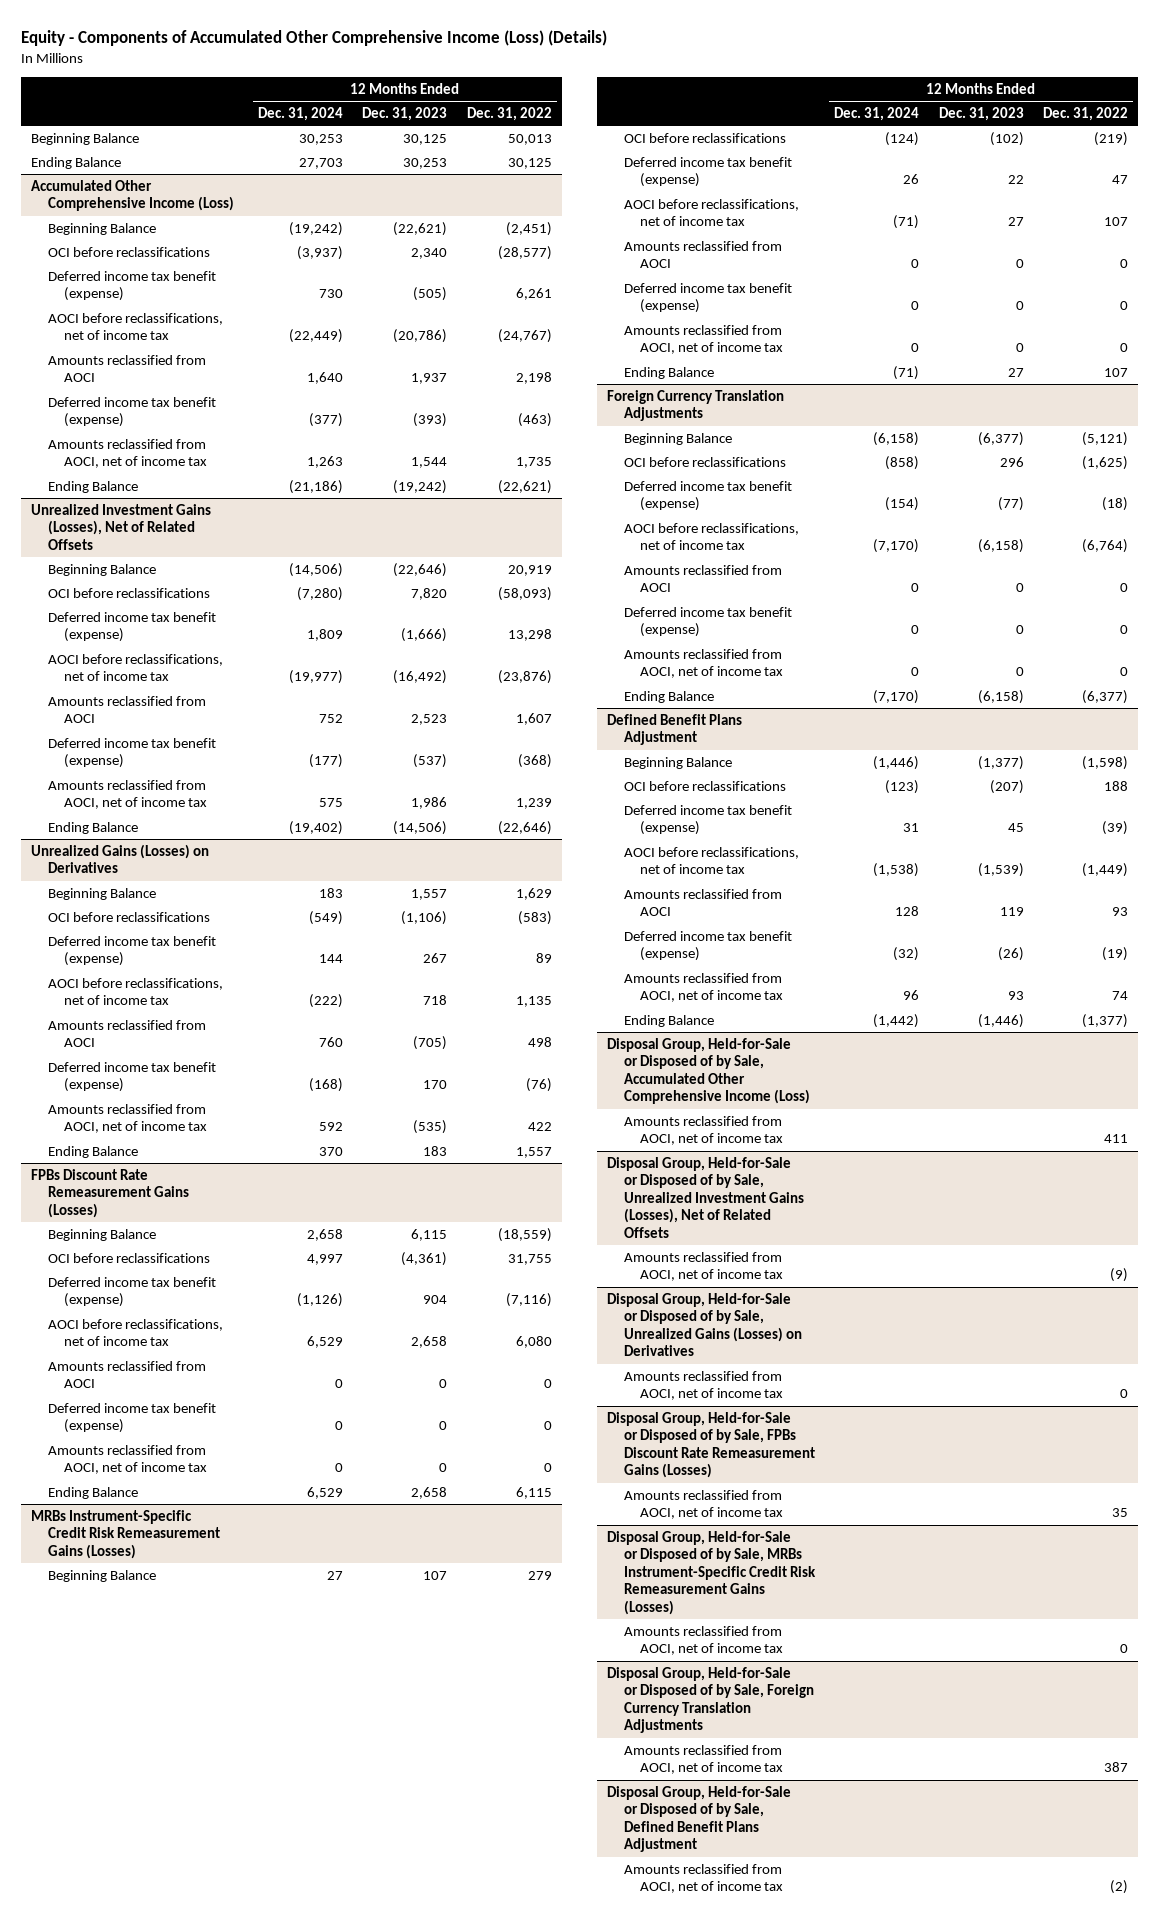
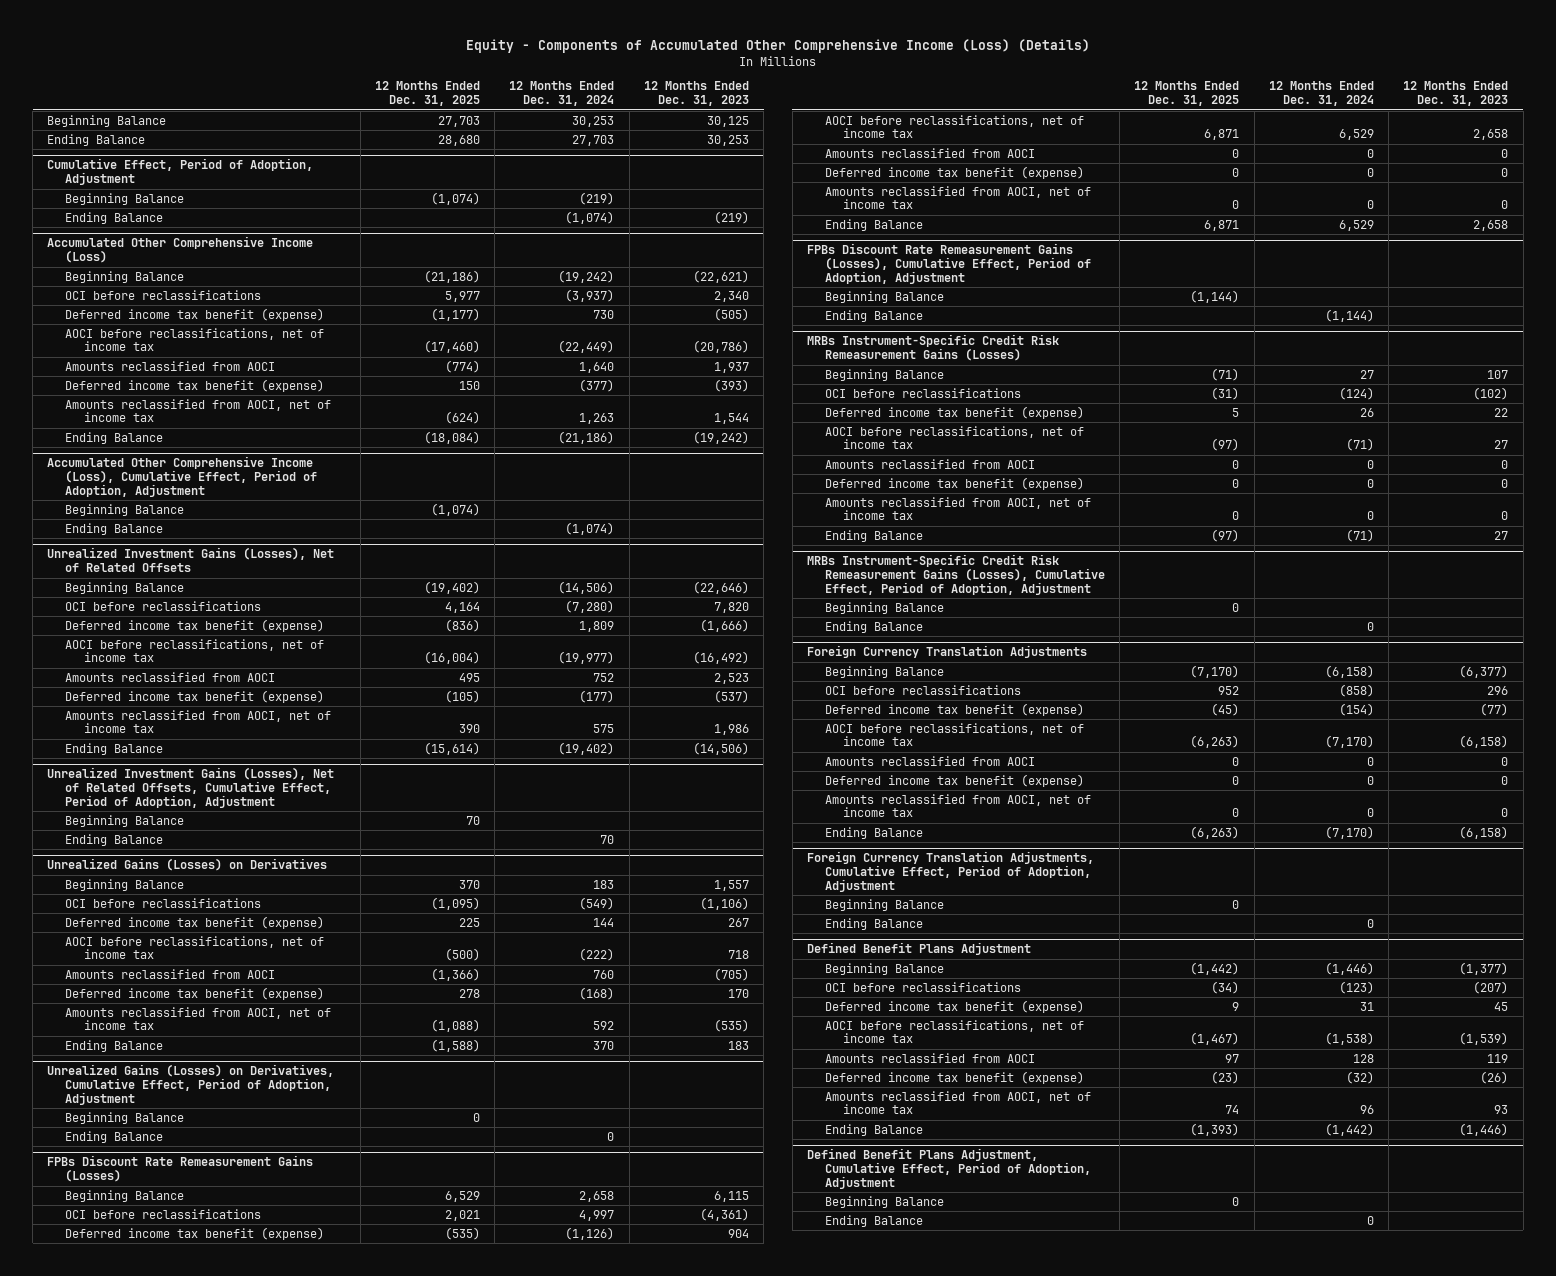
- | 12 Months Ended Dec. 31, 2024 | 12 Months Ended Dec. 31, 2023 | 12 Months Ended Dec. 31, 2022
+ | 12 Months Ended Dec. 31, 2025 | 12 Months Ended Dec. 31, 2024 | 12 Months Ended Dec. 31, 2023
+ Cumulative Effect, Period of Adoption, Adjustment
+ Beginning Balance | (1,074) | (219) |
+ Ending Balance | | (1,074) | (219)
+ Accumulated Other Comprehensive Income (Loss), Cumulative Effect, Period of Adoption, Adjustment
+ Beginning Balance | (1,074) | |
+ Ending Balance | | (1,074) |
+ Unrealized Investment Gains (Losses), Net of Related Offsets, Cumulative Effect, Period of Adoption, Adjustment
+ Beginning Balance | 70 | |
+ Ending Balance | | 70 |
+ Unrealized Gains (Losses) on Derivatives, Cumulative Effect, Period of Adoption, Adjustment
+ Beginning Balance | 0 | |
+ Ending Balance | | 0 |
+ FPBs Discount Rate Remeasurement Gains (Losses), Cumulative Effect, Period of Adoption, Adjustment
+ Beginning Balance | (1,144) | |
+ Ending Balance | | (1,144) |
+ MRBs Instrument-Specific Credit Risk Remeasurement Gains (Losses), Cumulative Effect, Period of Adoption, Adjustment
+ Beginning Balance | 0 | |
+ Ending Balance | | 0 |
+ Foreign Currency Translation Adjustments, Cumulative Effect, Period of Adoption, Adjustment
+ Beginning Balance | 0 | |
+ Ending Balance | | 0 |
- Disposal Group, Held-for-Sale or Disposed of by Sale, Accumulated Other Comprehensive Income (Loss)
- Amounts reclassified from AOCI, net of income tax | | | 411
- Disposal Group, Held-for-Sale or Disposed of by Sale, Unrealized Investment Gains (Losses), Net of Related Offsets
- Amounts reclassified from AOCI, net of income tax | | | (9)
- Disposal Group, Held-for-Sale or Disposed of by Sale, Unrealized Gains (Losses) on Derivatives
- Amounts reclassified from AOCI, net of income tax | | | 0
- Disposal Group, Held-for-Sale or Disposed of by Sale, FPBs Discount Rate Remeasurement Gains (Losses)
- Amounts reclassified from AOCI, net of income tax | | | 35
- Disposal Group, Held-for-Sale or Disposed of by Sale, MRBs Instrument-Specific Credit Risk Remeasurement Gains (Losses)
- Amounts reclassified from AOCI, net of income tax | | | 0
- Disposal Group, Held-for-Sale or Disposed of by Sale, Foreign Currency Translation Adjustments
- Amounts reclassified from AOCI, net of income tax | | | 387
- Disposal Group, Held-for-Sale or Disposed of by Sale, Defined Benefit Plans Adjustment
- Amounts reclassified from AOCI, net of income tax | | | (2)
+ Defined Benefit Plans Adjustment, Cumulative Effect, Period of Adoption, Adjustment
+ Beginning Balance | 0 | |
+ Ending Balance | | 0 |

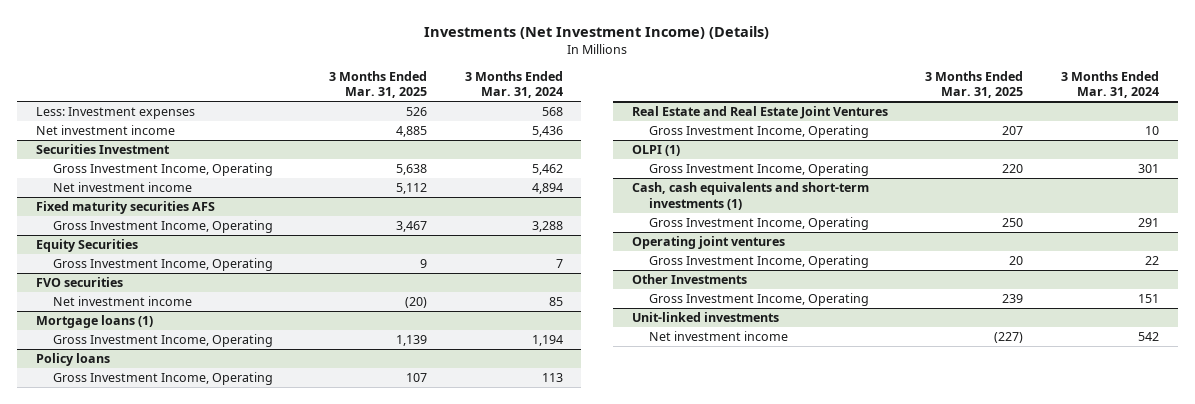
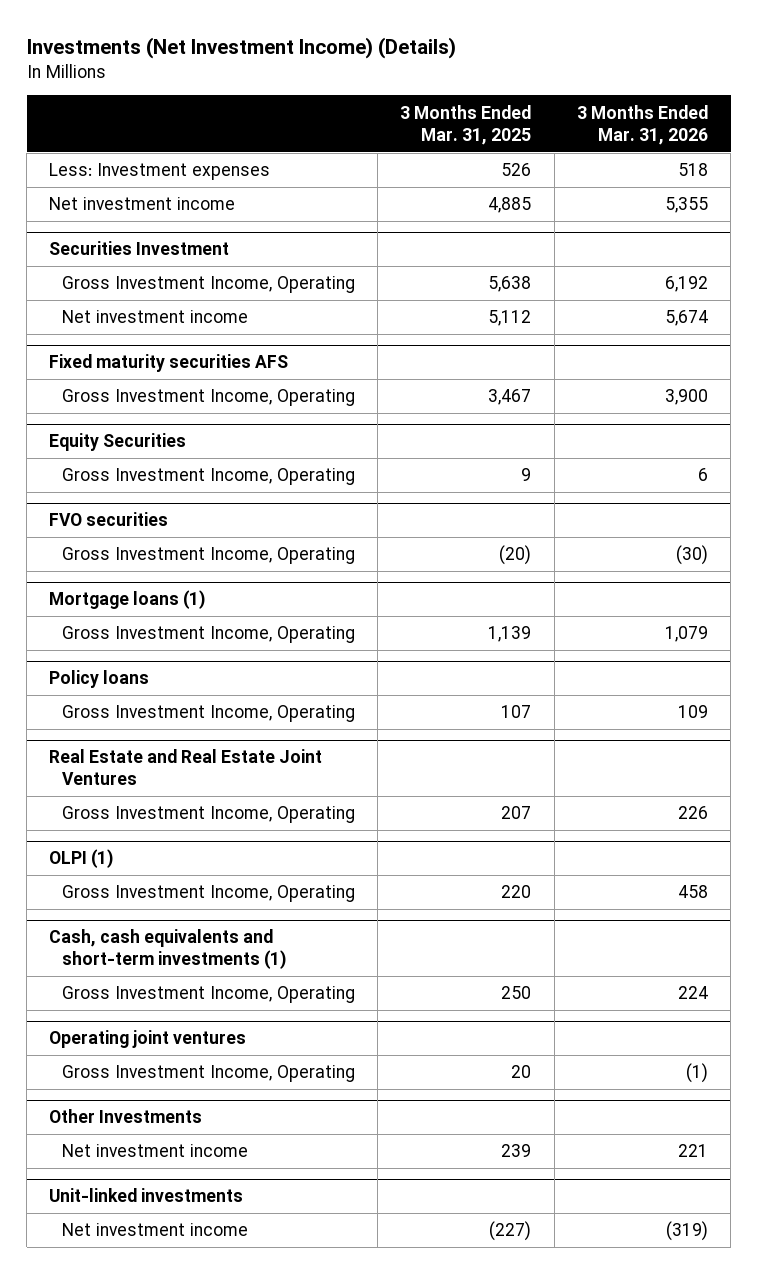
- | 3 Months Ended Mar. 31, 2025 | 3 Months Ended Mar. 31, 2024
+ | 3 Months Ended Mar. 31, 2025 | 3 Months Ended Mar. 31, 2026
@ FVO securities
- Net investment income | (20) | 85
+ Gross Investment Income, Operating | (20) | (30)
@ Other Investments
- Gross Investment Income, Operating | 239 | 151
+ Net investment income | 239 | 221

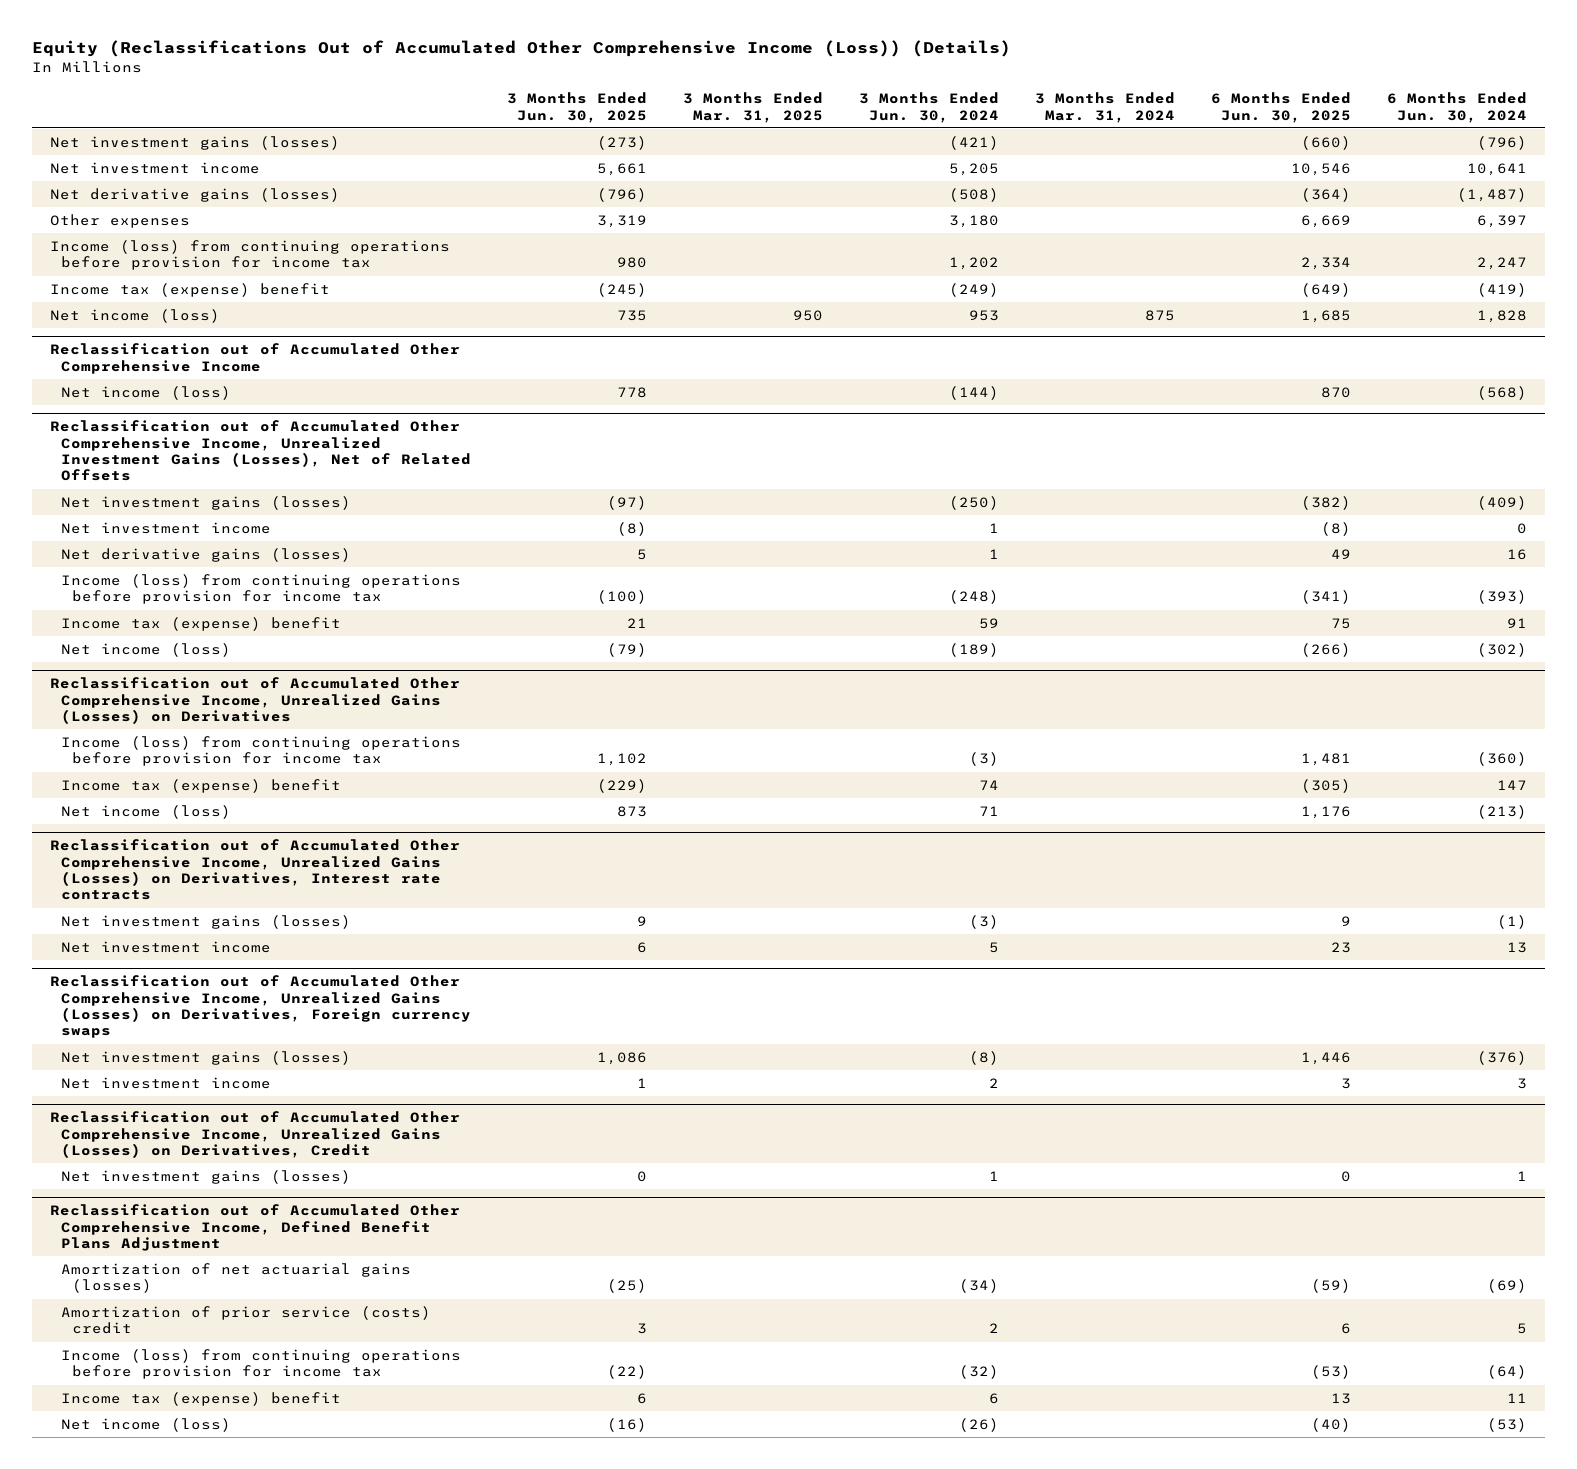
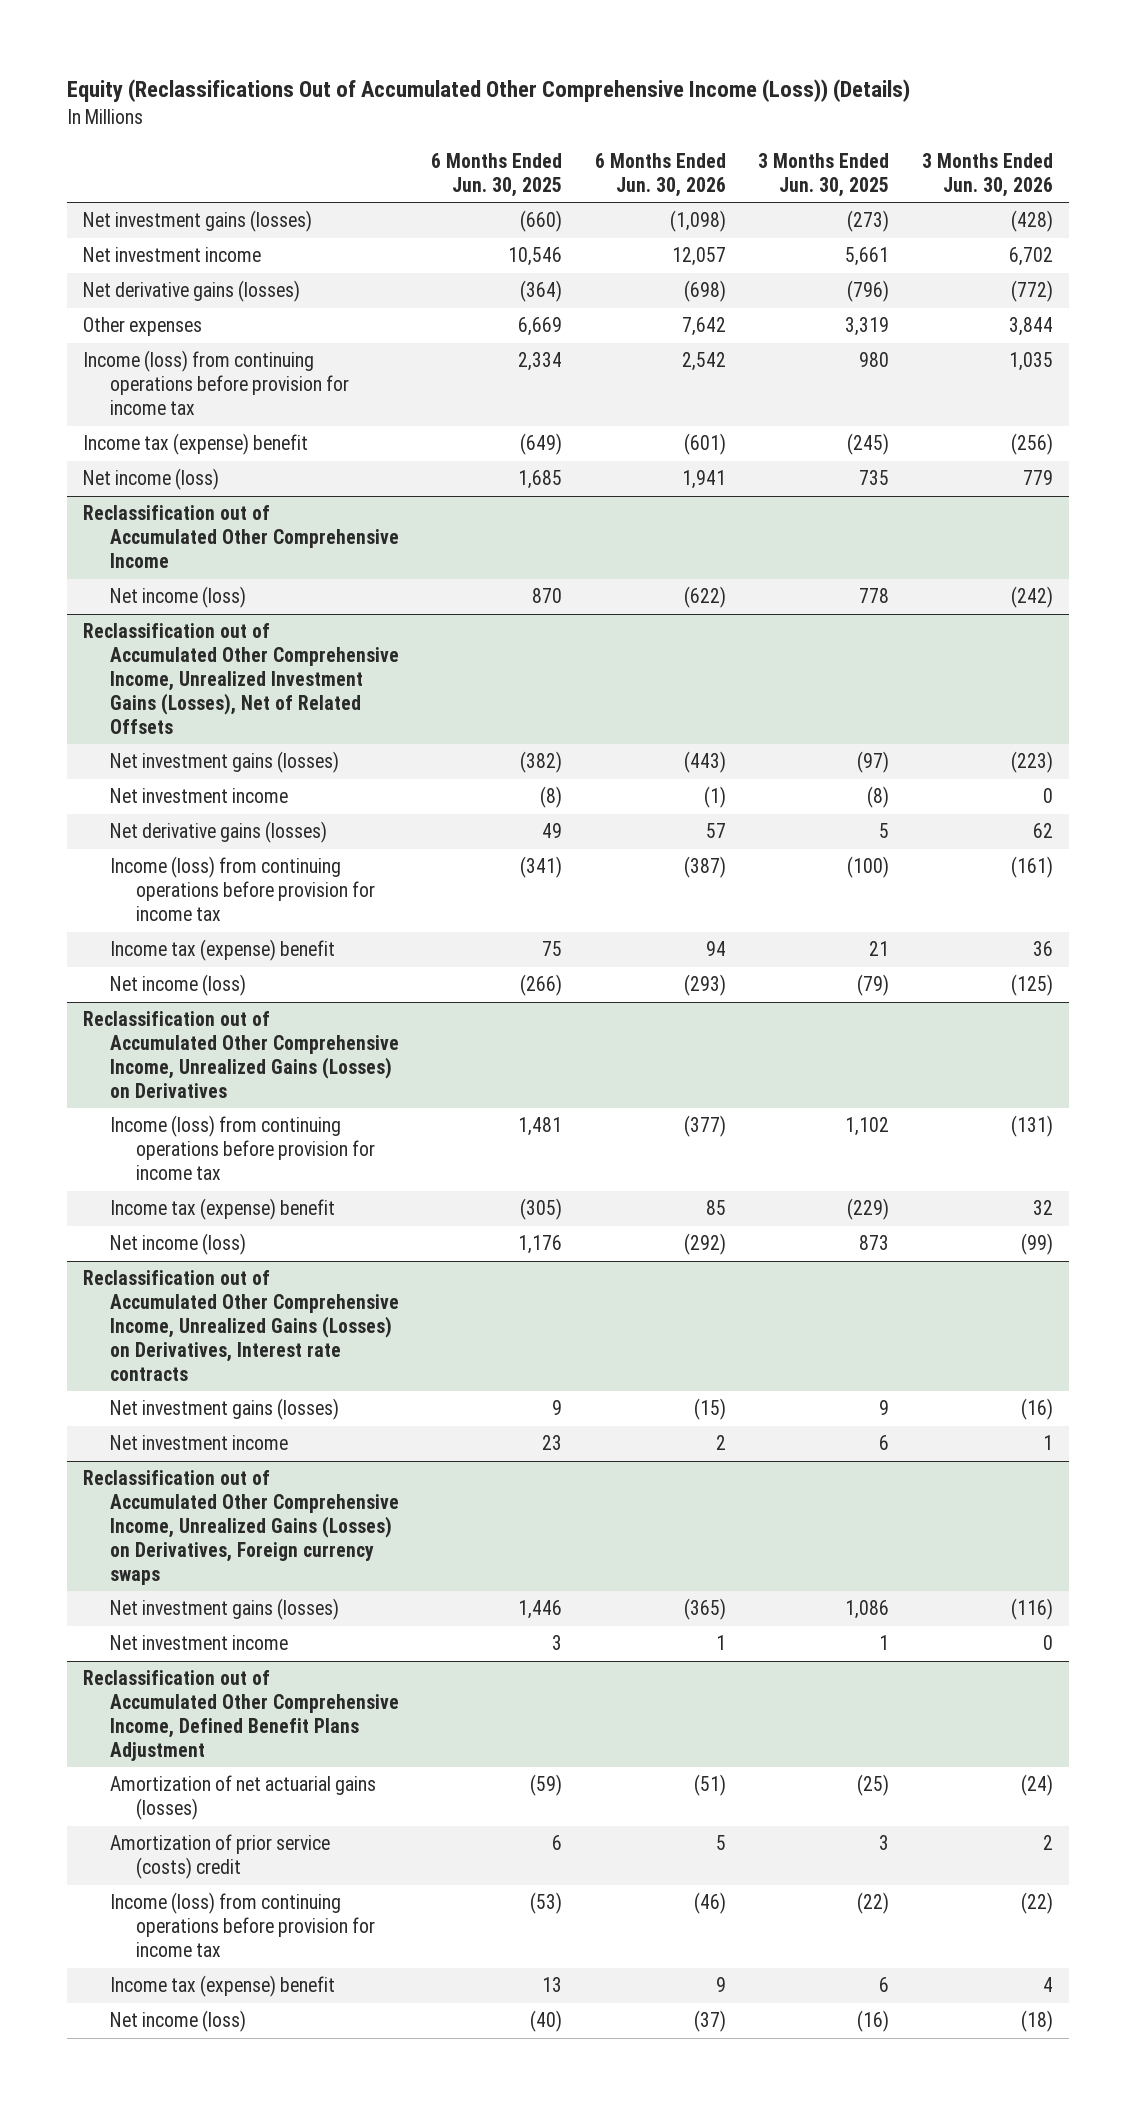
- | 3 Months Ended Jun. 30, 2025 | 3 Months Ended Mar. 31, 2025 | 3 Months Ended Jun. 30, 2024 | 3 Months Ended Mar. 31, 2024 | 6 Months Ended Jun. 30, 2025 | 6 Months Ended Jun. 30, 2024
+ | 6 Months Ended Jun. 30, 2025 | 6 Months Ended Jun. 30, 2026 | 3 Months Ended Jun. 30, 2025 | 3 Months Ended Jun. 30, 2026
- Reclassification out of Accumulated Other Comprehensive Income, Unrealized Gains (Losses) on Derivatives, Credit
- Net investment gains (losses) | 0 | | 1 | | 0 | 1

